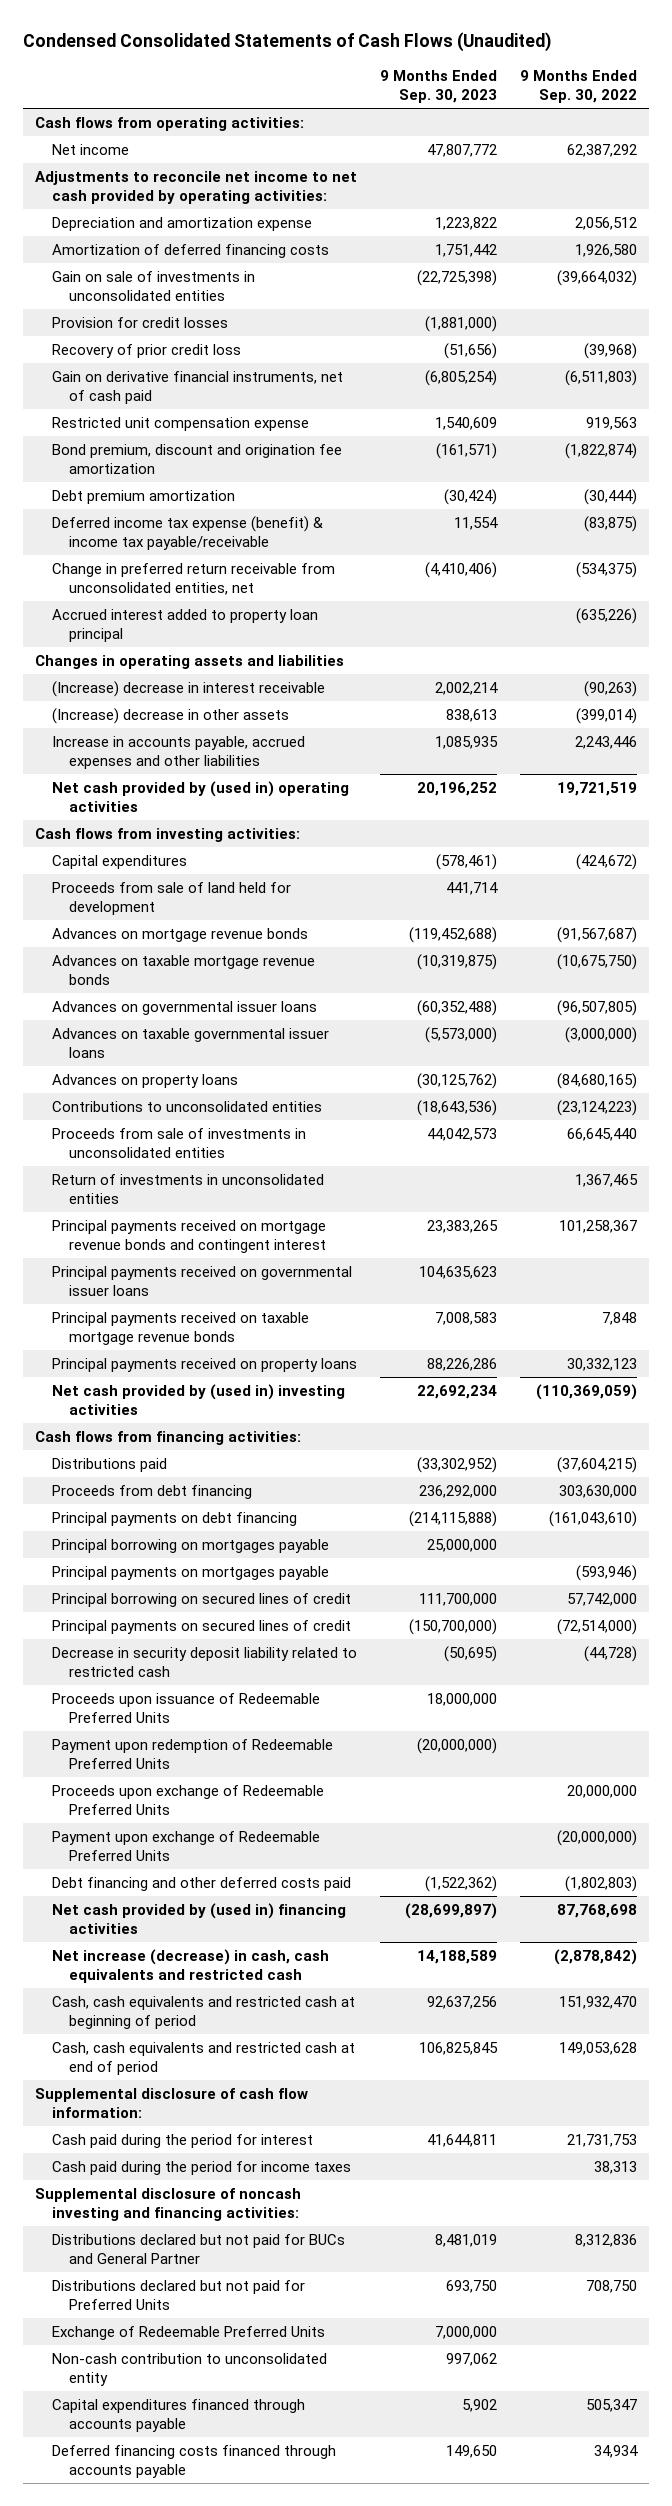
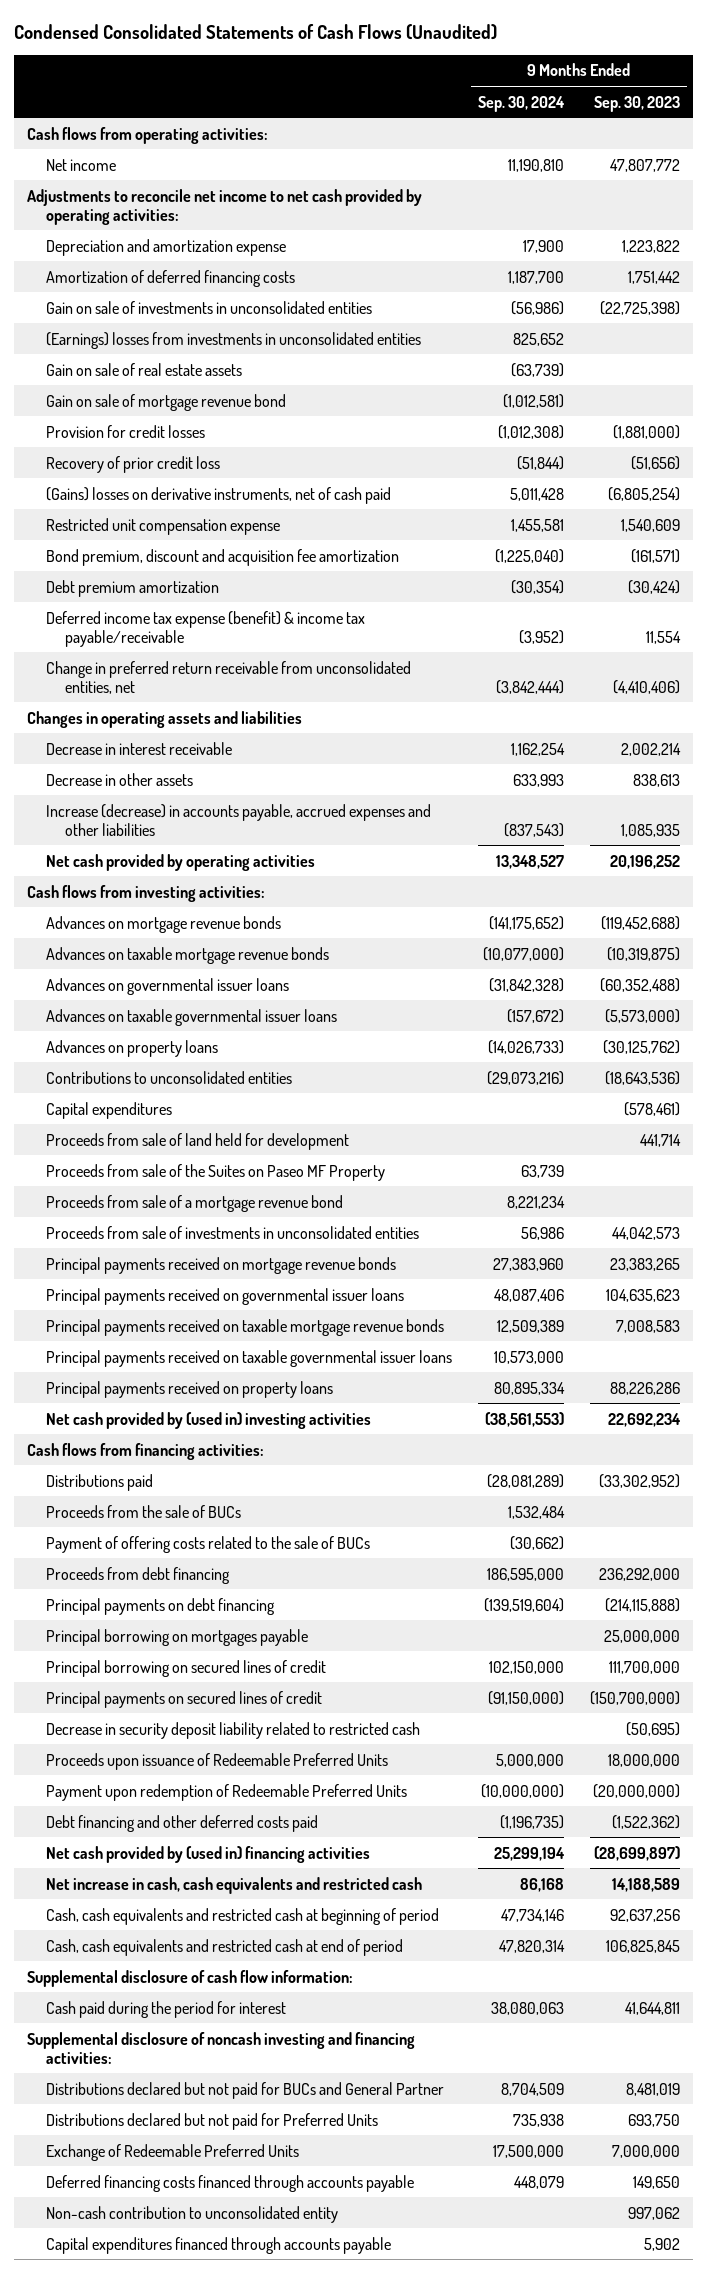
- | 9 Months Ended Sep. 30, 2023 | 9 Months Ended Sep. 30, 2022
+ | 9 Months Ended Sep. 30, 2024 | 9 Months Ended Sep. 30, 2023
+ (Earnings) losses from investments in unconsolidated entities | 825,652 |
+ Gain on sale of real estate assets | (63,739) |
+ Gain on sale of mortgage revenue bond | (1,012,581) |
- Gain on derivative financial instruments, net of cash paid | (6,805,254) | (6,511,803)
+ (Gains) losses on derivative instruments, net of cash paid | 5,011,428 | (6,805,254)
- Bond premium, discount and origination fee amortization | (161,571) | (1,822,874)
+ Bond premium, discount and acquisition fee amortization | (1,225,040) | (161,571)
- Accrued interest added to property loan principal | | (635,226)
- (Increase) decrease in interest receivable | 2,002,214 | (90,263)
- (Increase) decrease in other assets | 838,613 | (399,014)
- Increase in accounts payable, accrued expenses and other liabilities | 1,085,935 | 2,243,446
- Net cash provided by (used in) operating activities | 20,196,252 | 19,721,519
+ Decrease in interest receivable | 1,162,254 | 2,002,214
+ Decrease in other assets | 633,993 | 838,613
+ Increase (decrease) in accounts payable, accrued expenses and other liabilities | (837,543) | 1,085,935
+ Net cash provided by operating activities | 13,348,527 | 20,196,252
moved down: Capital expenditures | | (578,461)
moved down: Proceeds from sale of land held for development | | 441,714
+ Proceeds from sale of the Suites on Paseo MF Property | 63,739 |
+ Proceeds from sale of a mortgage revenue bond | 8,221,234 |
- Return of investments in unconsolidated entities | | 1,367,465
- Principal payments received on mortgage revenue bonds and contingent interest | 23,383,265 | 101,258,367
+ Principal payments received on mortgage revenue bonds | 27,383,960 | 23,383,265
+ Principal payments received on taxable governmental issuer loans | 10,573,000 |
+ Proceeds from the sale of BUCs | 1,532,484 |
+ Payment of offering costs related to the sale of BUCs | (30,662) |
- Principal payments on mortgages payable | | (593,946)
- Proceeds upon exchange of Redeemable Preferred Units | | 20,000,000
- Payment upon exchange of Redeemable Preferred Units | | (20,000,000)
- Net increase (decrease) in cash, cash equivalents and restricted cash | 14,188,589 | (2,878,842)
+ Net increase in cash, cash equivalents and restricted cash | 86,168 | 14,188,589
- Cash paid during the period for income taxes | | 38,313
moved up: Deferred financing costs financed through accounts payable | 448,079 | 149,650

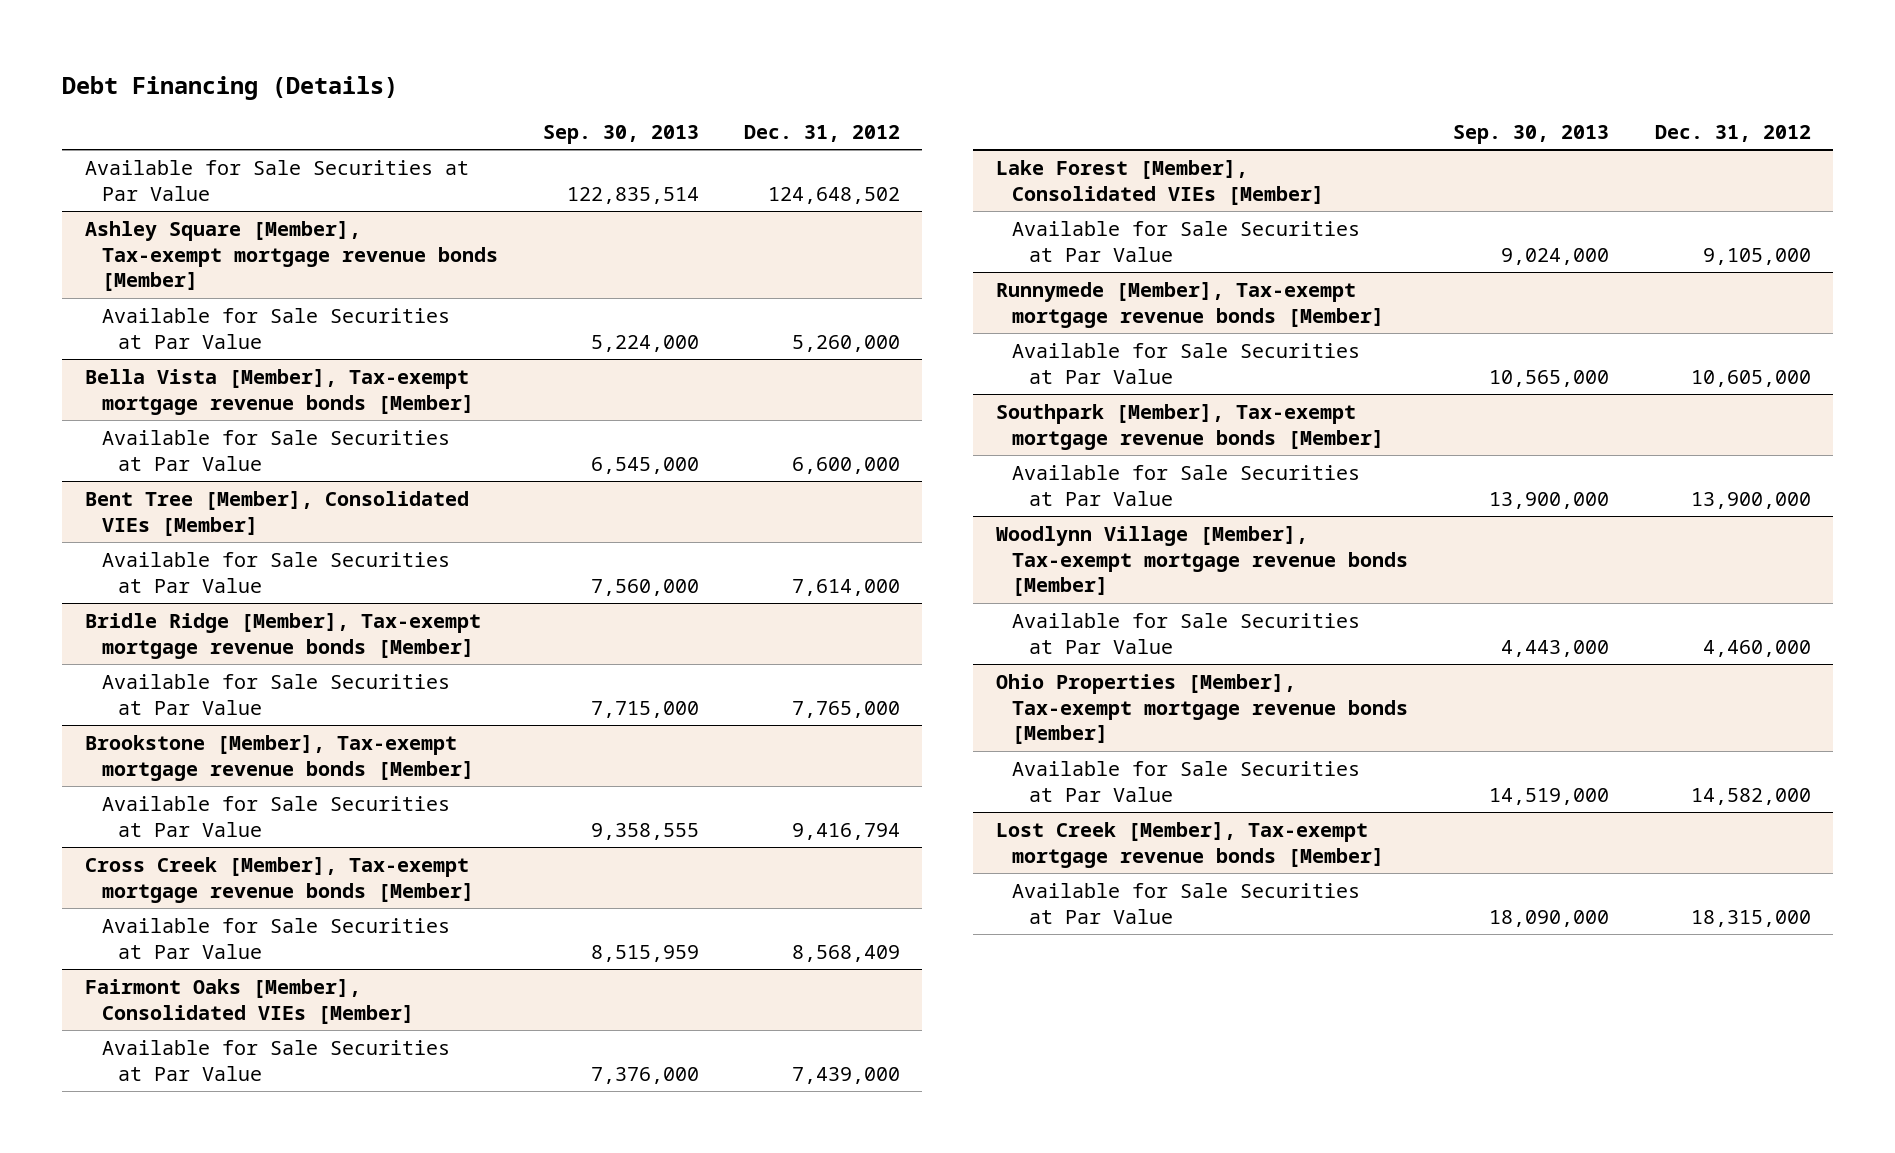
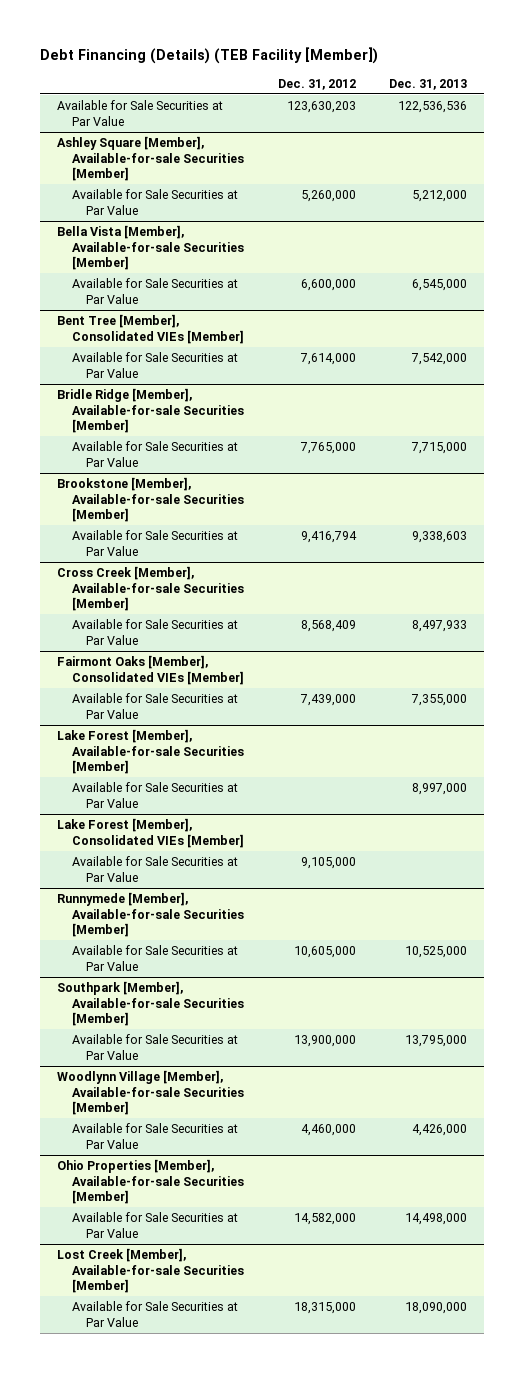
- Debt Financing (Details)
+ Debt Financing (Details) (TEB Facility [Member])
- | Sep. 30, 2013 | Dec. 31, 2012
+ | Dec. 31, 2012 | Dec. 31, 2013
- Available for Sale Securities at Par Value | 122,835,514 | 124,648,502
- Ashley Square [Member], Tax-exempt mortgage revenue bonds [Member]
+ Available for Sale Securities at Par Value | 123,630,203 | 122,536,536
+ Ashley Square [Member], Available-for-sale Securities [Member]
- Bella Vista [Member], Tax-exempt mortgage revenue bonds [Member]
+ Bella Vista [Member], Available-for-sale Securities [Member]
- Bridle Ridge [Member], Tax-exempt mortgage revenue bonds [Member]
+ Bridle Ridge [Member], Available-for-sale Securities [Member]
- Brookstone [Member], Tax-exempt mortgage revenue bonds [Member]
+ Brookstone [Member], Available-for-sale Securities [Member]
- Cross Creek [Member], Tax-exempt mortgage revenue bonds [Member]
+ Cross Creek [Member], Available-for-sale Securities [Member]
+ Lake Forest [Member], Available-for-sale Securities [Member]
+ Available for Sale Securities at Par Value | | 8,997,000
- Runnymede [Member], Tax-exempt mortgage revenue bonds [Member]
+ Runnymede [Member], Available-for-sale Securities [Member]
- Southpark [Member], Tax-exempt mortgage revenue bonds [Member]
+ Southpark [Member], Available-for-sale Securities [Member]
- Woodlynn Village [Member], Tax-exempt mortgage revenue bonds [Member]
+ Woodlynn Village [Member], Available-for-sale Securities [Member]
- Ohio Properties [Member], Tax-exempt mortgage revenue bonds [Member]
+ Ohio Properties [Member], Available-for-sale Securities [Member]
- Lost Creek [Member], Tax-exempt mortgage revenue bonds [Member]
+ Lost Creek [Member], Available-for-sale Securities [Member]

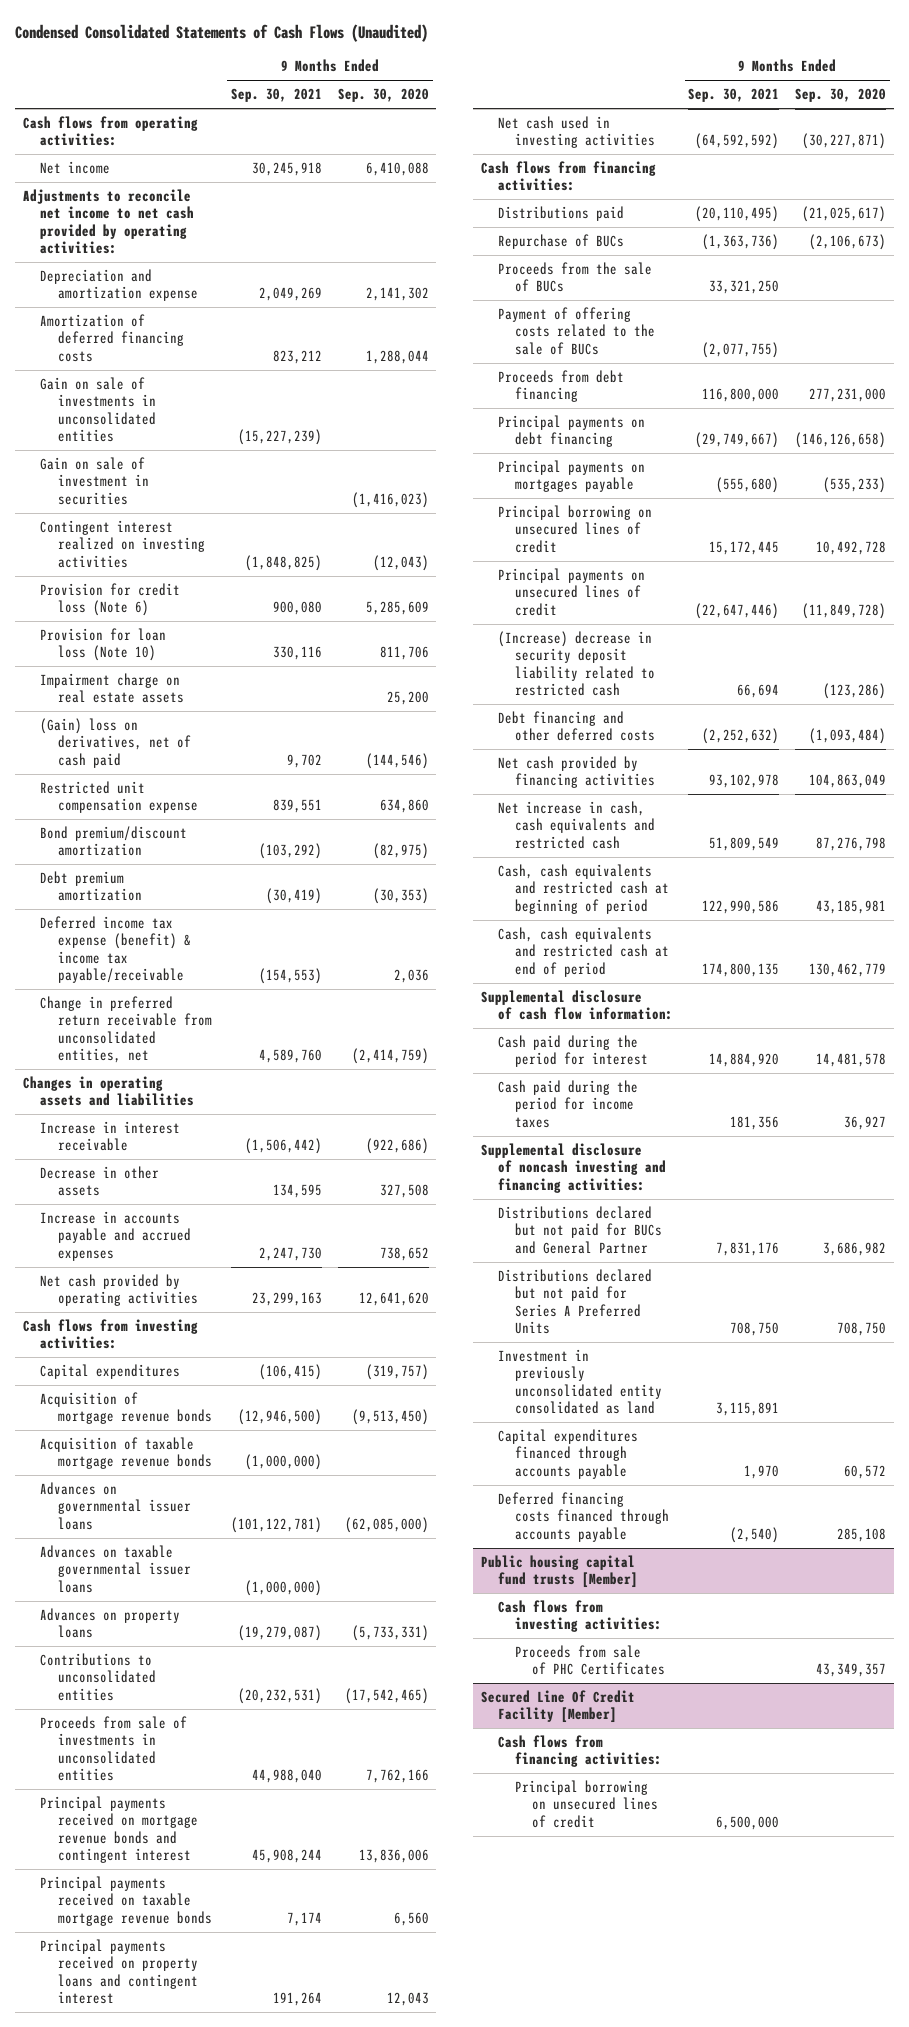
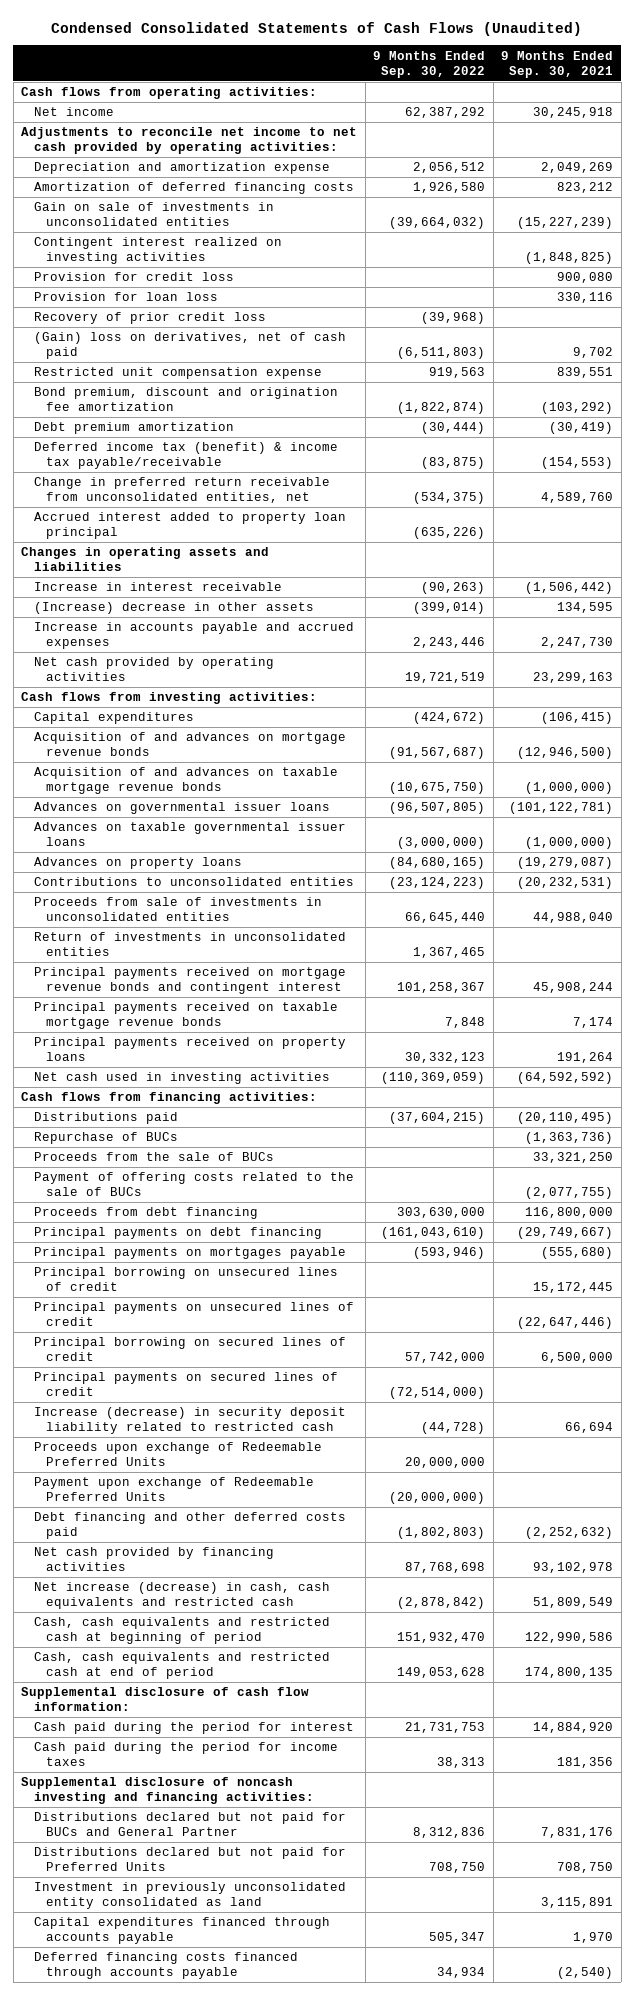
- | 9 Months Ended Sep. 30, 2021 | 9 Months Ended Sep. 30, 2020
+ | 9 Months Ended Sep. 30, 2022 | 9 Months Ended Sep. 30, 2021
- Gain on sale of investment in securities | | (1,416,023)
- Provision for credit loss (Note 6) | 900,080 | 5,285,609
- Provision for loan loss (Note 10) | 330,116 | 811,706
- Impairment charge on real estate assets | | 25,200
+ Provision for credit loss | | 900,080
+ Provision for loan loss | | 330,116
+ Recovery of prior credit loss | (39,968) |
- Bond premium/discount amortization | (103,292) | (82,975)
+ Bond premium, discount and origination fee amortization | (1,822,874) | (103,292)
- Deferred income tax expense (benefit) & income tax payable/receivable | (154,553) | 2,036
+ Deferred income tax (benefit) & income tax payable/receivable | (83,875) | (154,553)
+ Accrued interest added to property loan principal | (635,226) |
- Decrease in other assets | 134,595 | 327,508
+ (Increase) decrease in other assets | (399,014) | 134,595
- Acquisition of mortgage revenue bonds | (12,946,500) | (9,513,450)
- Acquisition of taxable mortgage revenue bonds | (1,000,000) |
+ Acquisition of and advances on mortgage revenue bonds | (91,567,687) | (12,946,500)
+ Acquisition of and advances on taxable mortgage revenue bonds | (10,675,750) | (1,000,000)
+ Return of investments in unconsolidated entities | 1,367,465 |
- Principal payments received on property loans and contingent interest | 191,264 | 12,043
+ Principal payments received on property loans | 30,332,123 | 191,264
- (Increase) decrease in security deposit liability related to restricted cash | 66,694 | (123,286)
- Debt financing and other deferred costs | (2,252,632) | (1,093,484)
+ Principal borrowing on secured lines of credit | 57,742,000 | 6,500,000
+ Principal payments on secured lines of credit | (72,514,000) |
+ Increase (decrease) in security deposit liability related to restricted cash | (44,728) | 66,694
+ Proceeds upon exchange of Redeemable Preferred Units | 20,000,000 |
+ Payment upon exchange of Redeemable Preferred Units | (20,000,000) |
+ Debt financing and other deferred costs paid | (1,802,803) | (2,252,632)
- Net increase in cash, cash equivalents and restricted cash | 51,809,549 | 87,276,798
+ Net increase (decrease) in cash, cash equivalents and restricted cash | (2,878,842) | 51,809,549
- Distributions declared but not paid for Series A Preferred Units | 708,750 | 708,750
+ Distributions declared but not paid for Preferred Units | 708,750 | 708,750
- Public housing capital fund trusts [Member]
- Cash flows from investing activities:
- Proceeds from sale of PHC Certificates | | 43,349,357
- Secured Line Of Credit Facility [Member]
- Cash flows from financing activities:
- Principal borrowing on unsecured lines of credit | 6,500,000 |

